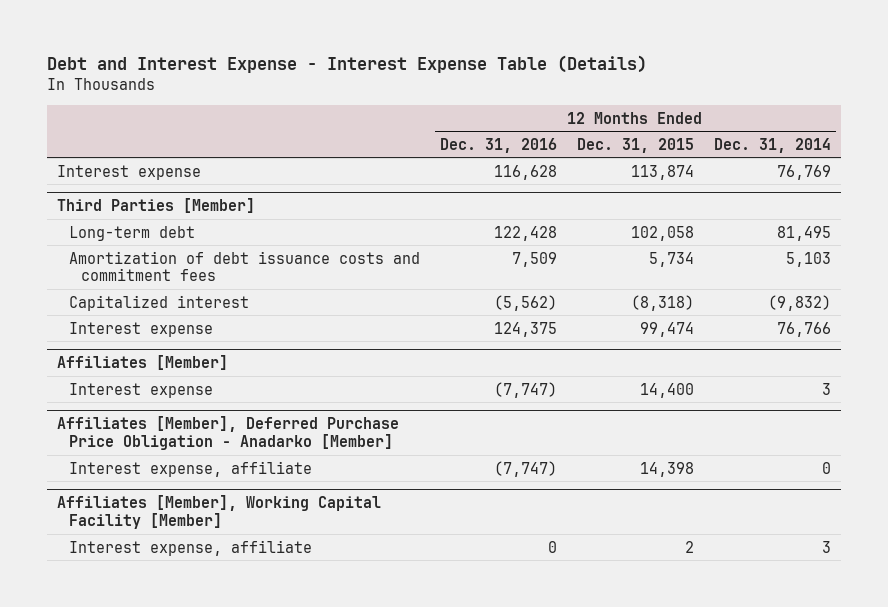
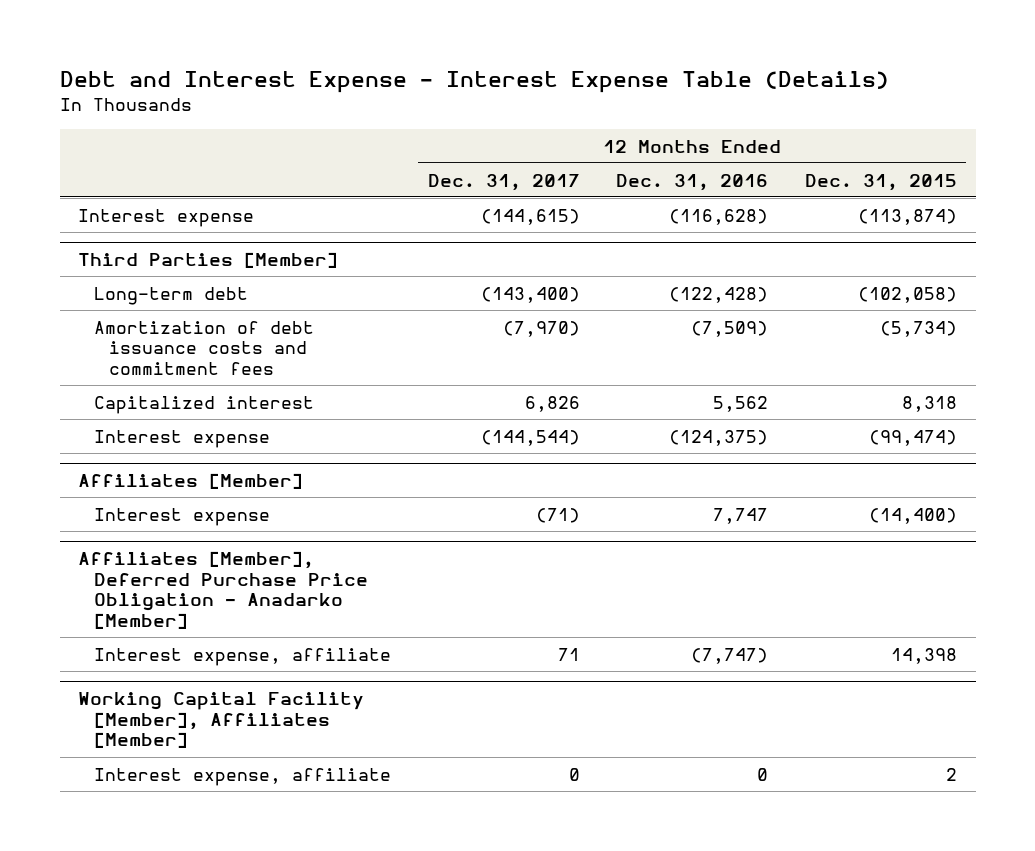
- | 12 Months Ended Dec. 31, 2016 | 12 Months Ended Dec. 31, 2015 | 12 Months Ended Dec. 31, 2014
+ | 12 Months Ended Dec. 31, 2017 | 12 Months Ended Dec. 31, 2016 | 12 Months Ended Dec. 31, 2015
- Interest expense | 116,628 | 113,874 | 76,769
+ Interest expense | (144,615) | (116,628) | (113,874)
@ Third Parties [Member]
- Long-term debt | 122,428 | 102,058 | 81,495
- Amortization of debt issuance costs and commitment fees | 7,509 | 5,734 | 5,103
- Capitalized interest | (5,562) | (8,318) | (9,832)
- Interest expense | 124,375 | 99,474 | 76,766
+ Long-term debt | (143,400) | (122,428) | (102,058)
+ Amortization of debt issuance costs and commitment fees | (7,970) | (7,509) | (5,734)
+ Capitalized interest | 6,826 | 5,562 | 8,318
+ Interest expense | (144,544) | (124,375) | (99,474)
@ Affiliates [Member]
- Interest expense | (7,747) | 14,400 | 3
+ Interest expense | (71) | 7,747 | (14,400)
- Affiliates [Member], Working Capital Facility [Member]
+ Working Capital Facility [Member], Affiliates [Member]

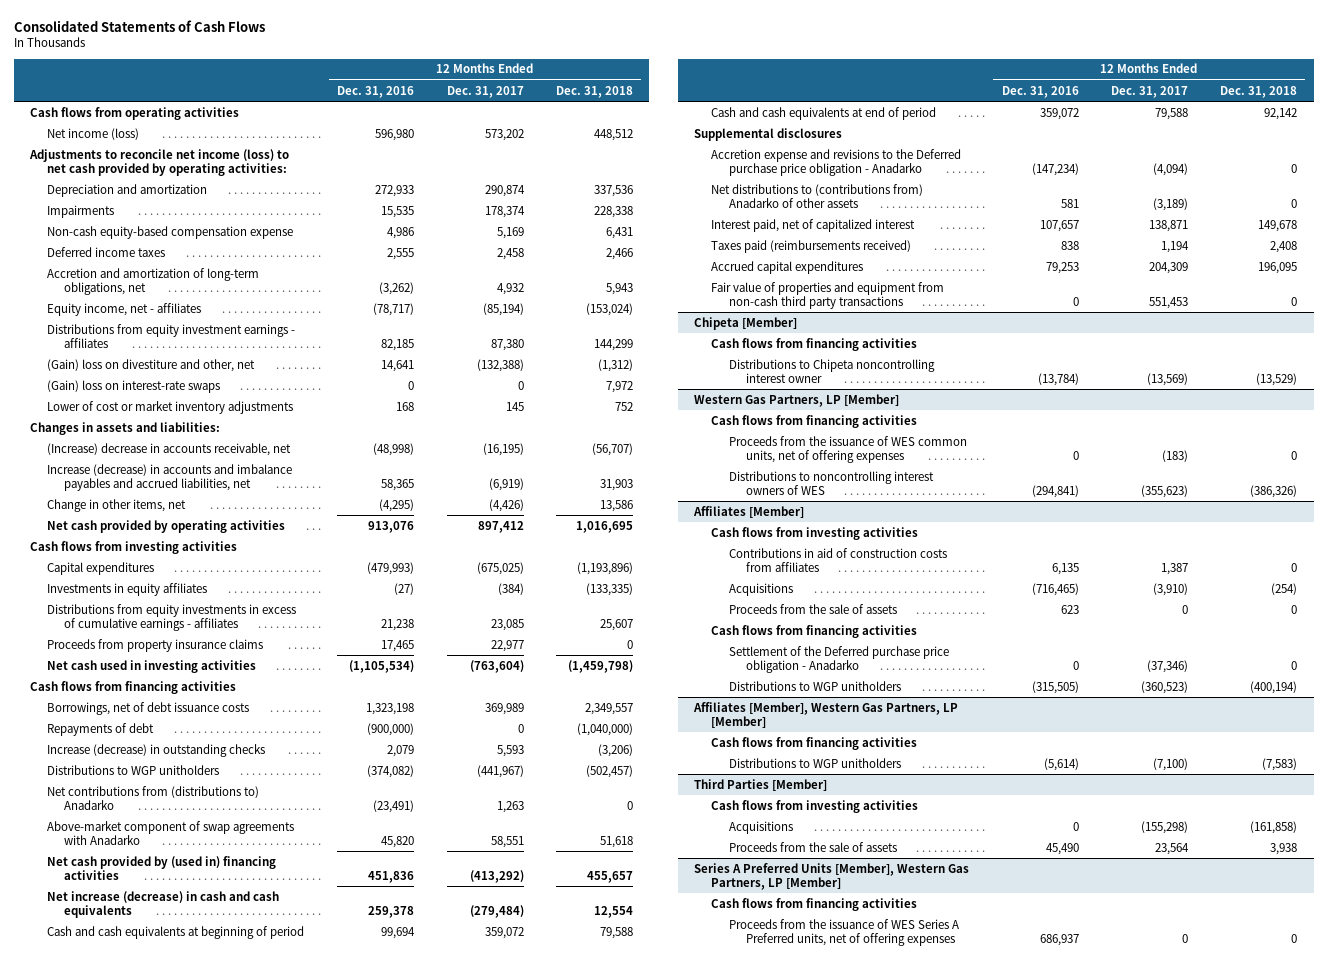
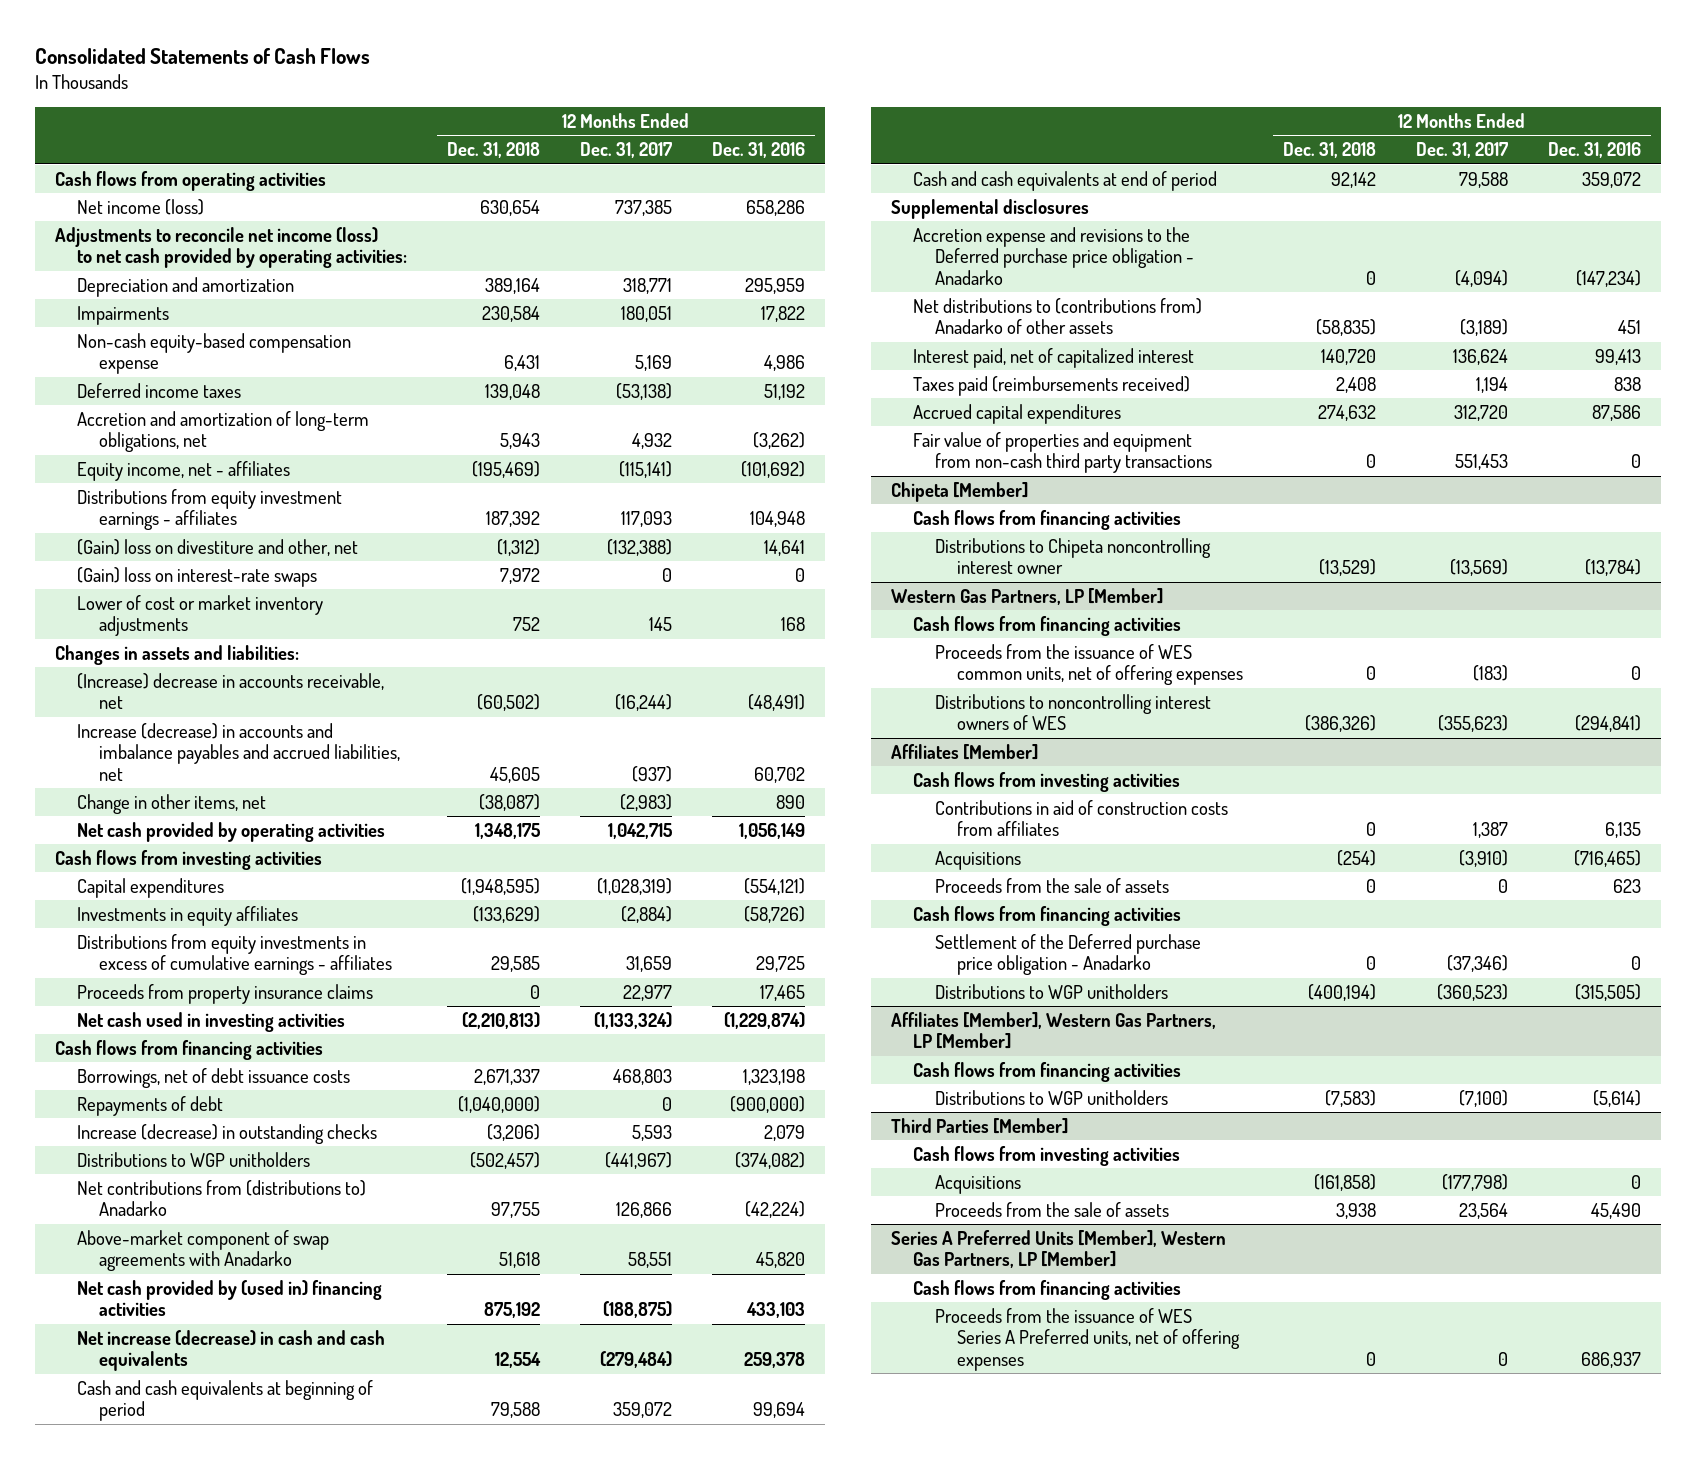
- | 12 Months Ended Dec. 31, 2016 | 12 Months Ended Dec. 31, 2017 | 12 Months Ended Dec. 31, 2018
+ | 12 Months Ended Dec. 31, 2018 | 12 Months Ended Dec. 31, 2017 | 12 Months Ended Dec. 31, 2016
- Net income (loss) | 596,980 | 573,202 | 448,512
+ Net income (loss) | 630,654 | 737,385 | 658,286
- Depreciation and amortization | 272,933 | 290,874 | 337,536
- Impairments | 15,535 | 178,374 | 228,338
+ Depreciation and amortization | 389,164 | 318,771 | 295,959
+ Impairments | 230,584 | 180,051 | 17,822
- Deferred income taxes | 2,555 | 2,458 | 2,466
+ Deferred income taxes | 139,048 | (53,138) | 51,192
- Equity income, net - affiliates | (78,717) | (85,194) | (153,024)
- Distributions from equity investment earnings - affiliates | 82,185 | 87,380 | 144,299
+ Equity income, net - affiliates | (195,469) | (115,141) | (101,692)
+ Distributions from equity investment earnings - affiliates | 187,392 | 117,093 | 104,948
- (Increase) decrease in accounts receivable, net | (48,998) | (16,195) | (56,707)
- Increase (decrease) in accounts and imbalance payables and accrued liabilities, net | 58,365 | (6,919) | 31,903
- Change in other items, net | (4,295) | (4,426) | 13,586
- Net cash provided by operating activities | 913,076 | 897,412 | 1,016,695
+ (Increase) decrease in accounts receivable, net | (60,502) | (16,244) | (48,491)
+ Increase (decrease) in accounts and imbalance payables and accrued liabilities, net | 45,605 | (937) | 60,702
+ Change in other items, net | (38,087) | (2,983) | 890
+ Net cash provided by operating activities | 1,348,175 | 1,042,715 | 1,056,149
- Capital expenditures | (479,993) | (675,025) | (1,193,896)
- Investments in equity affiliates | (27) | (384) | (133,335)
- Distributions from equity investments in excess of cumulative earnings - affiliates | 21,238 | 23,085 | 25,607
+ Capital expenditures | (1,948,595) | (1,028,319) | (554,121)
+ Investments in equity affiliates | (133,629) | (2,884) | (58,726)
+ Distributions from equity investments in excess of cumulative earnings - affiliates | 29,585 | 31,659 | 29,725
- Net cash used in investing activities | (1,105,534) | (763,604) | (1,459,798)
+ Net cash used in investing activities | (2,210,813) | (1,133,324) | (1,229,874)
- Borrowings, net of debt issuance costs | 1,323,198 | 369,989 | 2,349,557
+ Borrowings, net of debt issuance costs | 2,671,337 | 468,803 | 1,323,198
- Net contributions from (distributions to) Anadarko | (23,491) | 1,263 | 0
+ Net contributions from (distributions to) Anadarko | 97,755 | 126,866 | (42,224)
- Net cash provided by (used in) financing activities | 451,836 | (413,292) | 455,657
+ Net cash provided by (used in) financing activities | 875,192 | (188,875) | 433,103
- Net distributions to (contributions from) Anadarko of other assets | 581 | (3,189) | 0
- Interest paid, net of capitalized interest | 107,657 | 138,871 | 149,678
+ Net distributions to (contributions from) Anadarko of other assets | (58,835) | (3,189) | 451
+ Interest paid, net of capitalized interest | 140,720 | 136,624 | 99,413
- Accrued capital expenditures | 79,253 | 204,309 | 196,095
+ Accrued capital expenditures | 274,632 | 312,720 | 87,586
@ Third Parties [Member]
- Acquisitions | 0 | (155,298) | (161,858)
+ Acquisitions | (161,858) | (177,798) | 0

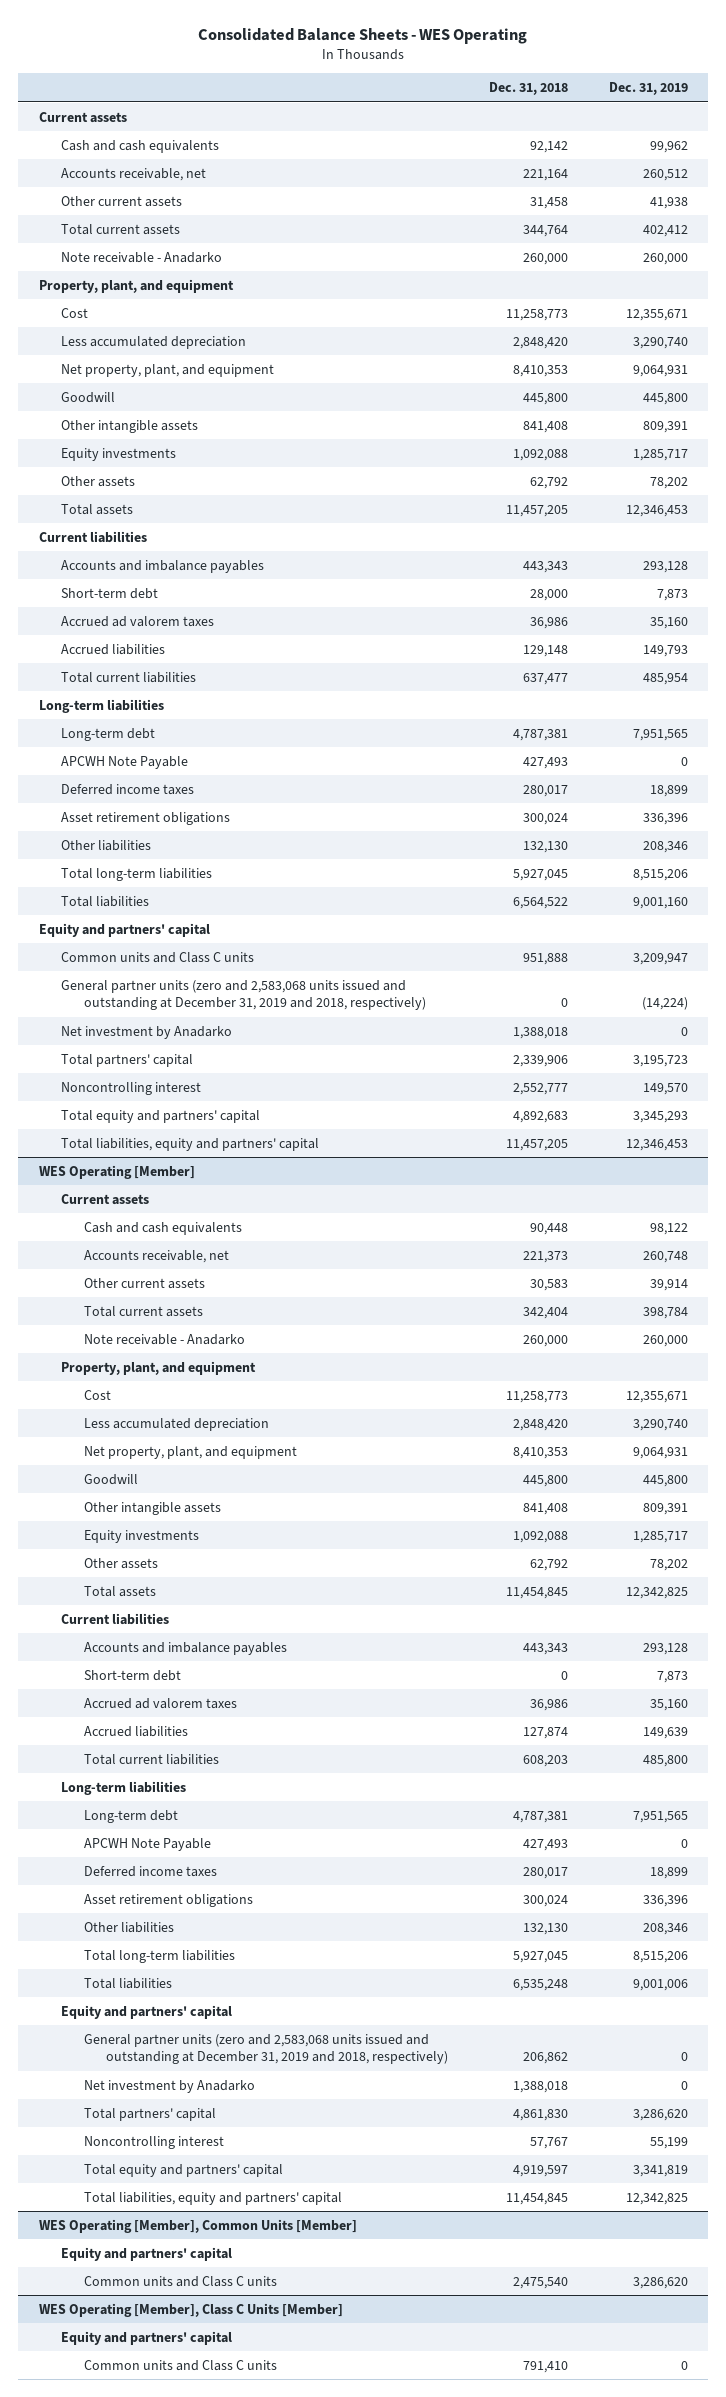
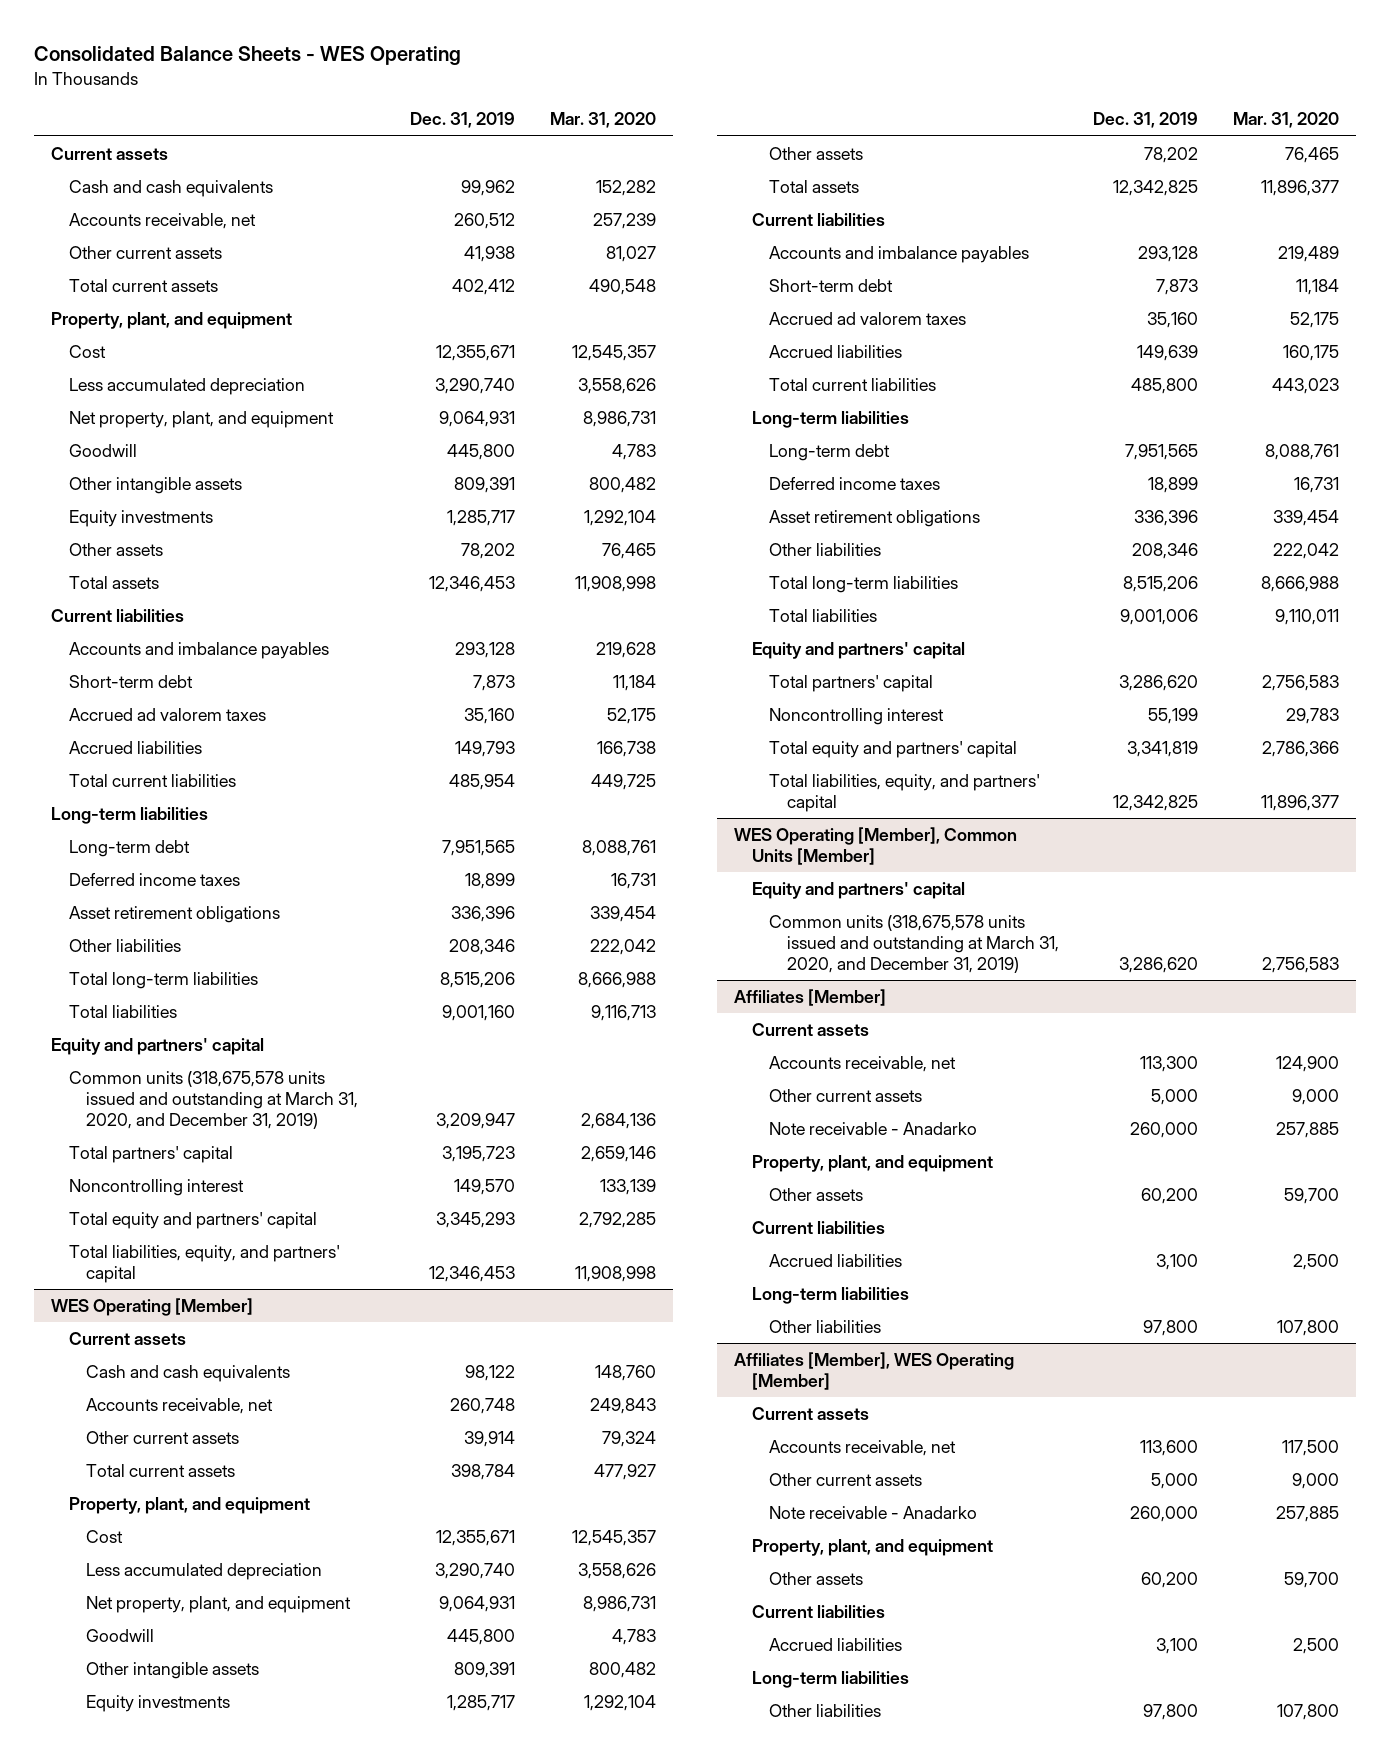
- | Dec. 31, 2018 | Dec. 31, 2019
+ | Dec. 31, 2019 | Mar. 31, 2020
- Note receivable - Anadarko | 260,000 | 260,000
- APCWH Note Payable | 427,493 | 0
- Common units and Class C units | 951,888 | 3,209,947
- General partner units (zero and 2,583,068 units issued and outstanding at December 31, 2019 and 2018, respectively) | 0 | (14,224)
- Net investment by Anadarko | 1,388,018 | 0
+ Common units (318,675,578 units issued and outstanding at March 31, 2020, and December 31, 2019) | 3,209,947 | 2,684,136
- Total liabilities, equity and partners' capital | 11,457,205 | 12,346,453
+ Total liabilities, equity, and partners' capital | 12,346,453 | 11,908,998
@ WES Operating [Member]
- Note receivable - Anadarko | 260,000 | 260,000
- APCWH Note Payable | 427,493 | 0
- General partner units (zero and 2,583,068 units issued and outstanding at December 31, 2019 and 2018, respectively) | 206,862 | 0
- Net investment by Anadarko | 1,388,018 | 0
- Total liabilities, equity and partners' capital | 11,454,845 | 12,342,825
+ Total liabilities, equity, and partners' capital | 12,342,825 | 11,896,377
@ WES Operating [Member], Common Units [Member]
- Common units and Class C units | 2,475,540 | 3,286,620
- WES Operating [Member], Class C Units [Member]
- Equity and partners' capital
- Common units and Class C units | 791,410 | 0
@ WES Operating [Member], Common Units [Member]
+ Common units (318,675,578 units issued and outstanding at March 31, 2020, and December 31, 2019) | 3,286,620 | 2,756,583
+ Affiliates [Member]
+ Current assets
+ Accounts receivable, net | 113,300 | 124,900
+ Other current assets | 5,000 | 9,000
+ Note receivable - Anadarko | 260,000 | 257,885
+ Property, plant, and equipment
+ Other assets | 60,200 | 59,700
+ Current liabilities
+ Accrued liabilities | 3,100 | 2,500
+ Long-term liabilities
+ Other liabilities | 97,800 | 107,800
+ Affiliates [Member], WES Operating [Member]
+ Current assets
+ Accounts receivable, net | 113,600 | 117,500
+ Other current assets | 5,000 | 9,000
+ Note receivable - Anadarko | 260,000 | 257,885
+ Property, plant, and equipment
+ Other assets | 60,200 | 59,700
+ Current liabilities
+ Accrued liabilities | 3,100 | 2,500
+ Long-term liabilities
+ Other liabilities | 97,800 | 107,800

